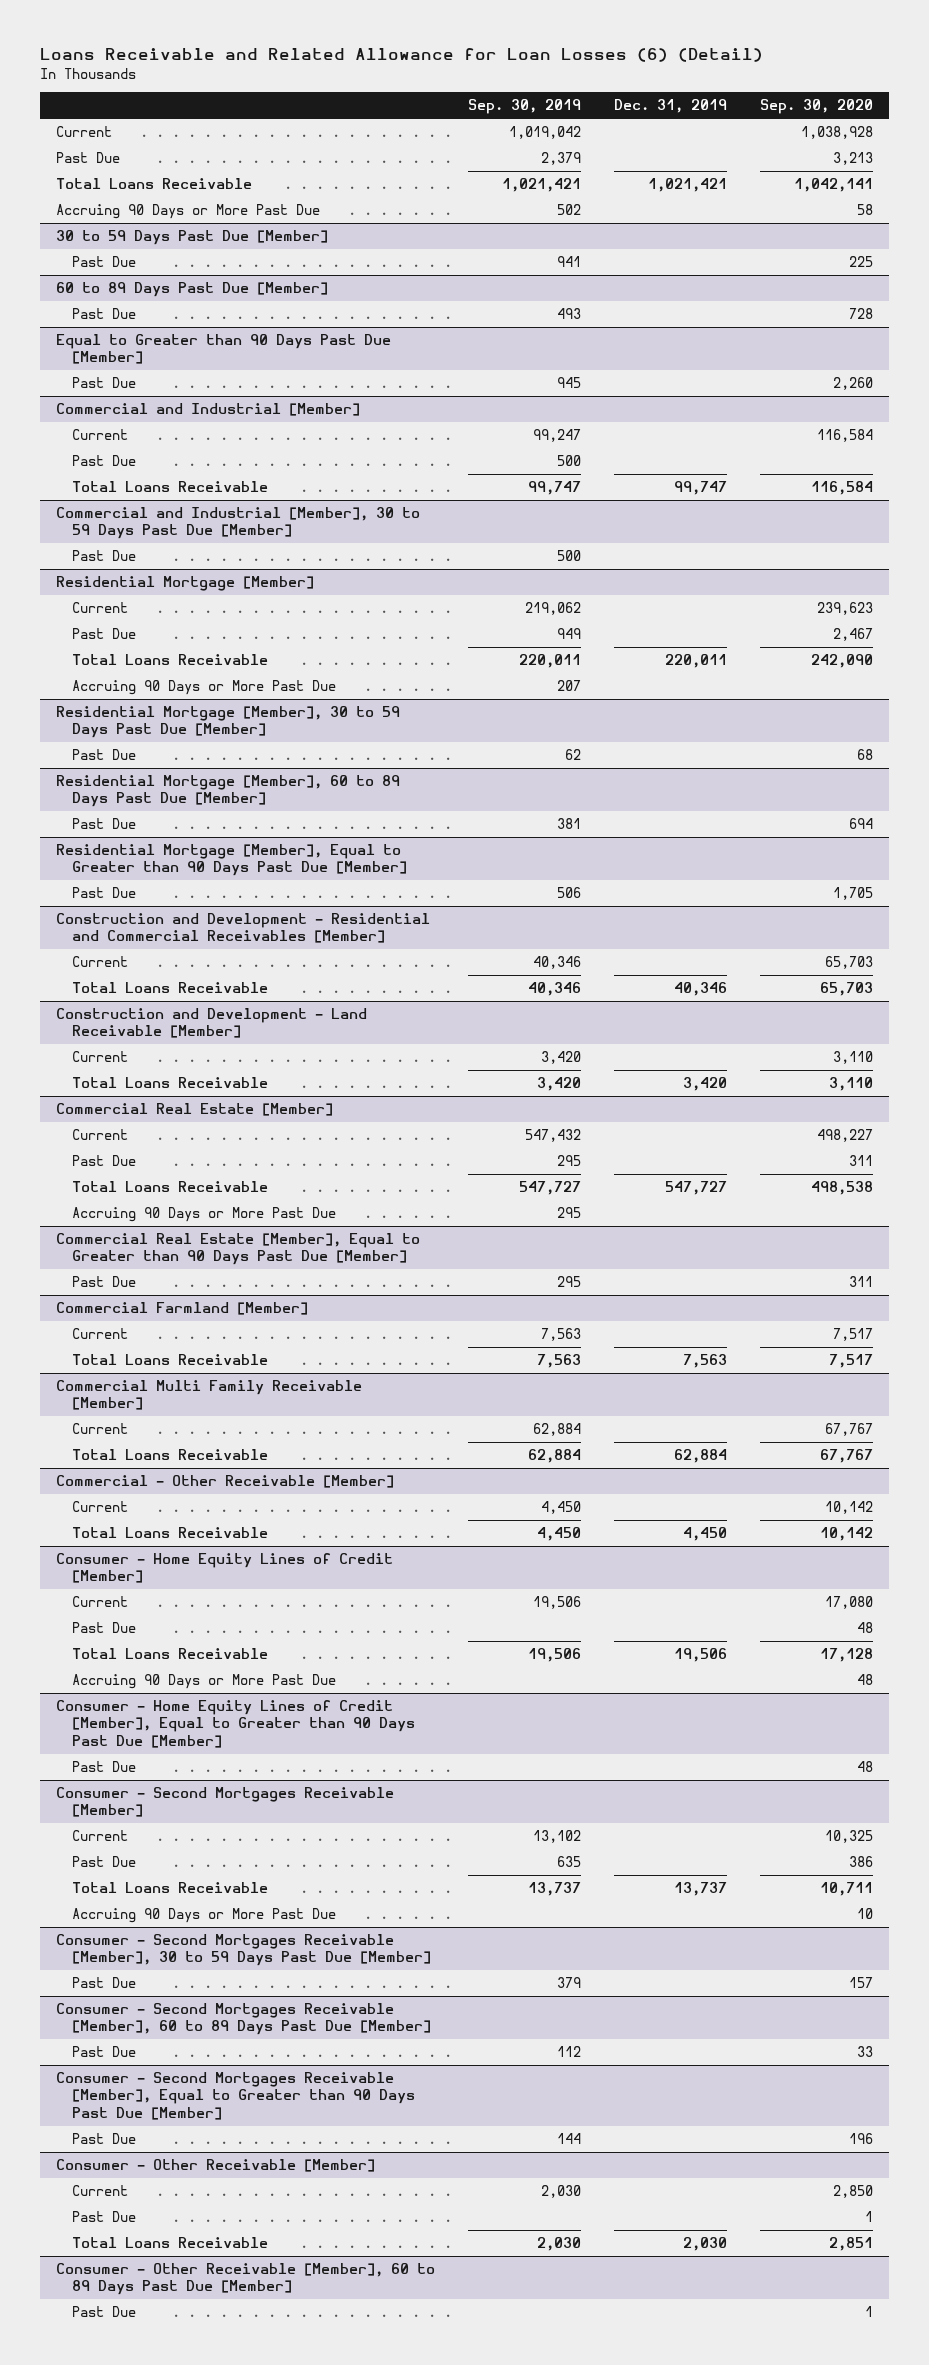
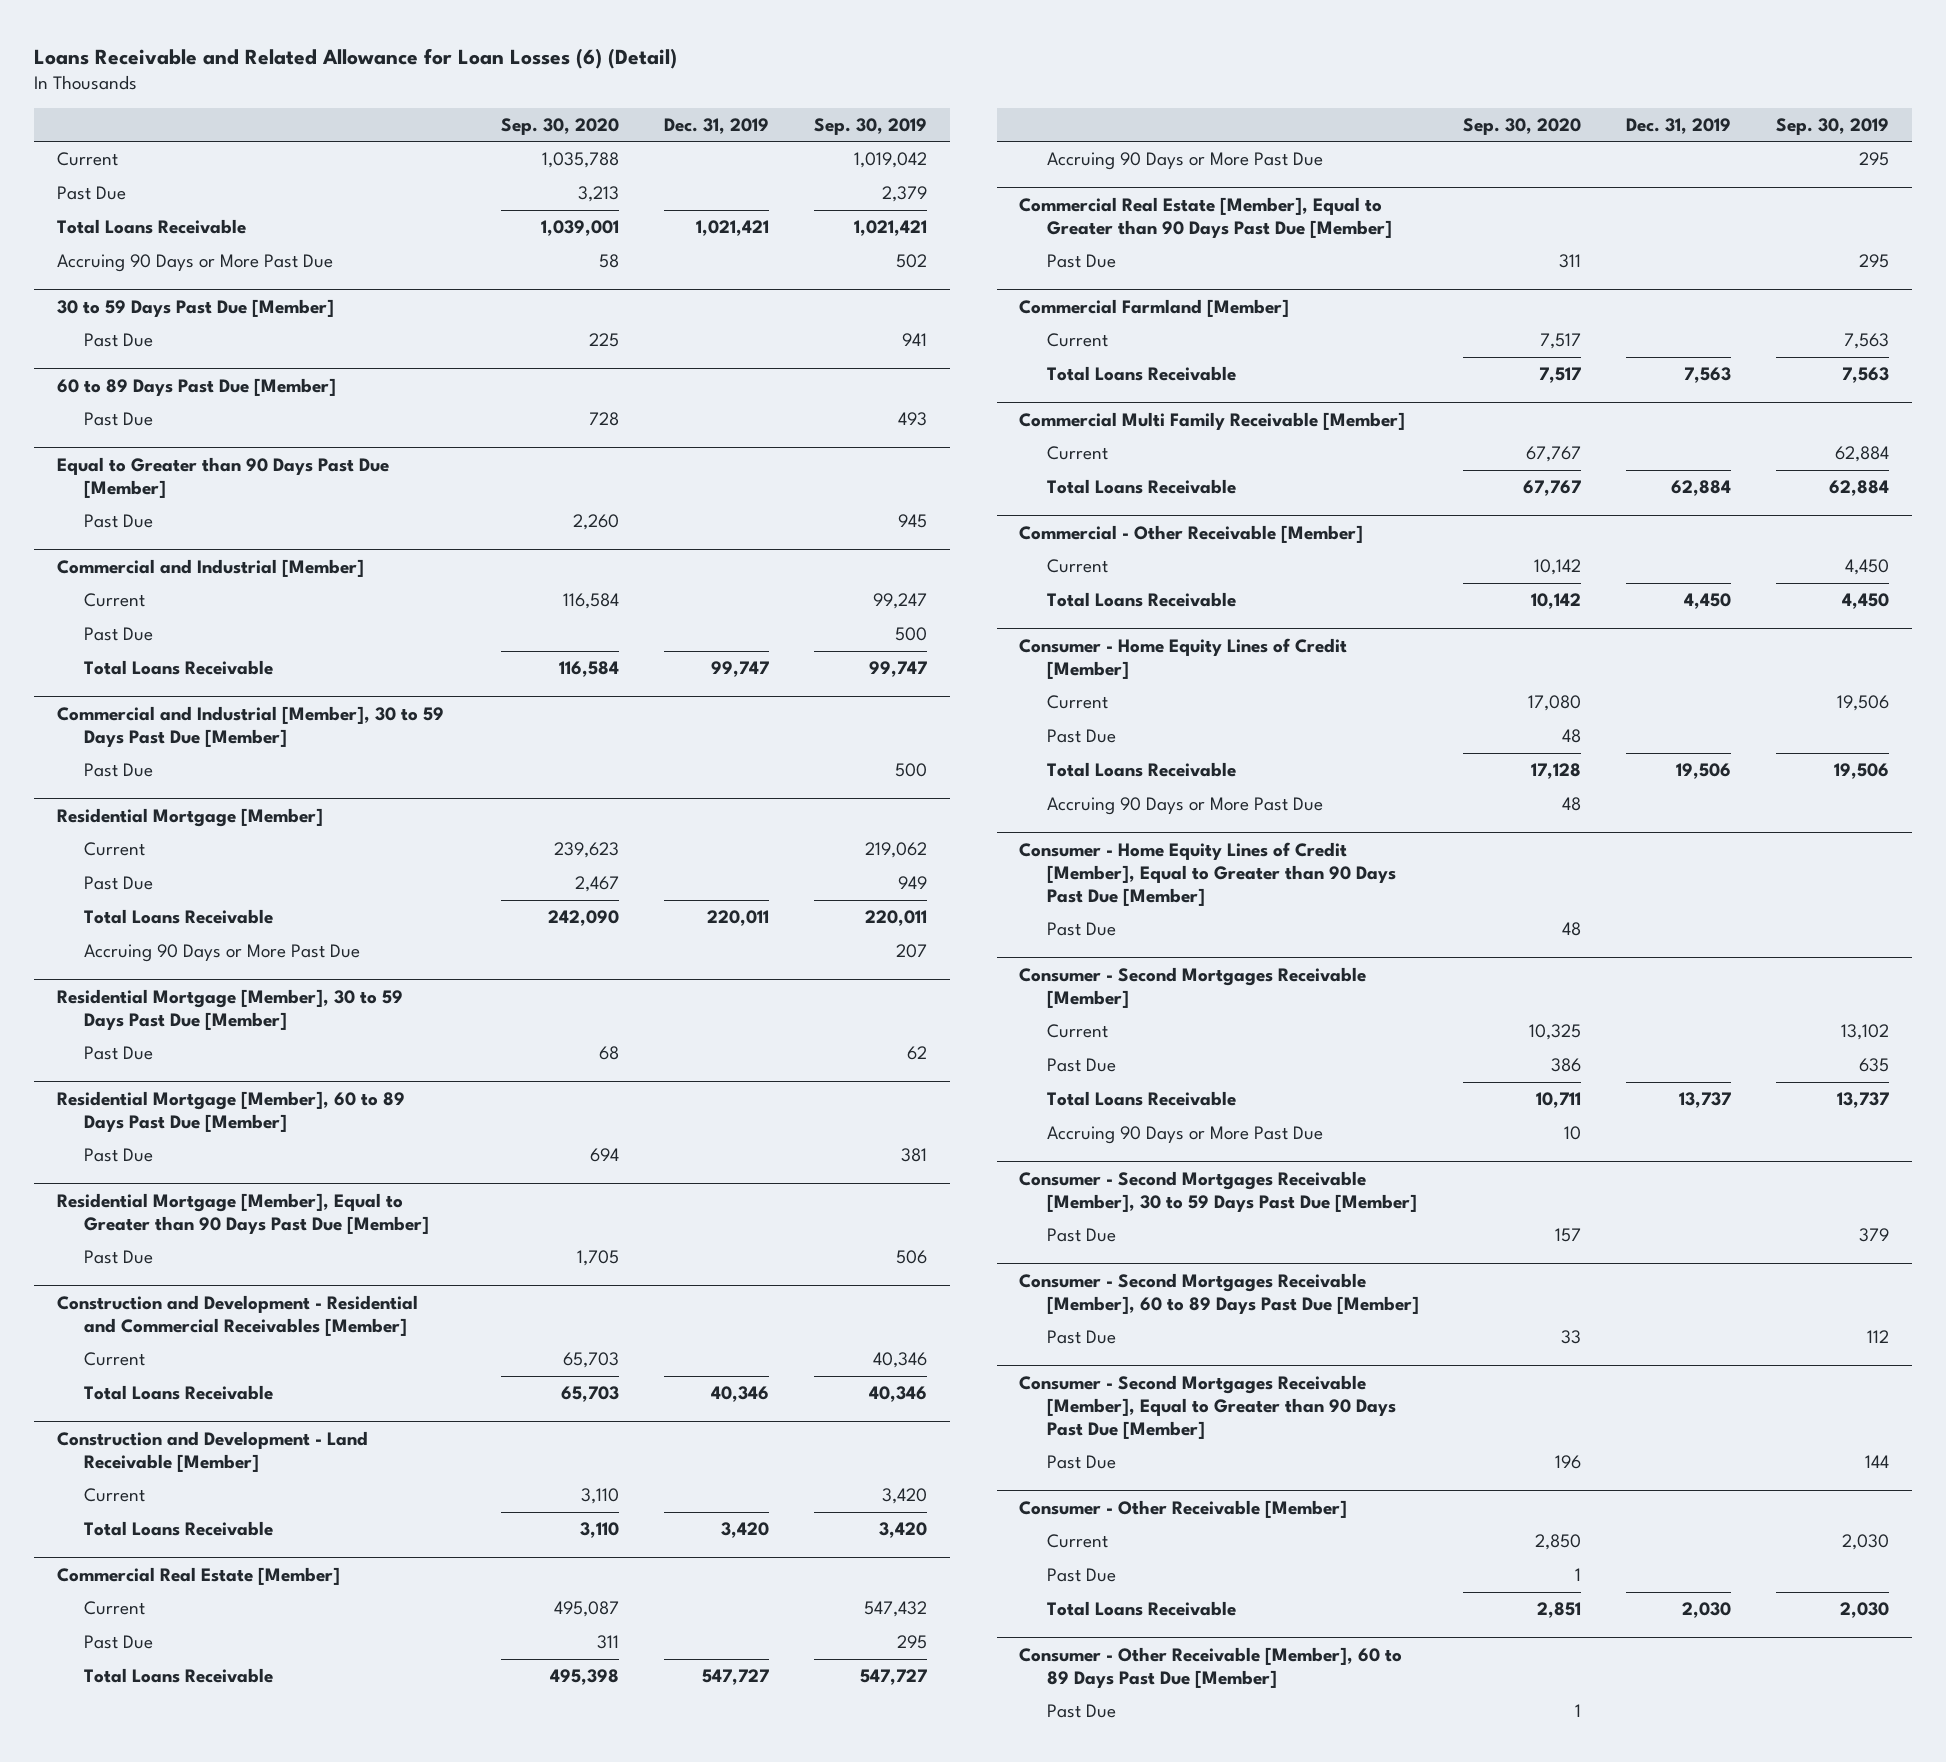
- | Sep. 30, 2019 | Dec. 31, 2019 | Sep. 30, 2020
+ | Sep. 30, 2020 | Dec. 31, 2019 | Sep. 30, 2019
- Current | 1,019,042 | | 1,038,928
+ Current | 1,035,788 | | 1,019,042
- Total Loans Receivable | 1,021,421 | 1,021,421 | 1,042,141
+ Total Loans Receivable | 1,039,001 | 1,021,421 | 1,021,421
@ Commercial Real Estate [Member]
- Current | 547,432 | | 498,227
+ Current | 495,087 | | 547,432
- Total Loans Receivable | 547,727 | 547,727 | 498,538
+ Total Loans Receivable | 495,398 | 547,727 | 547,727

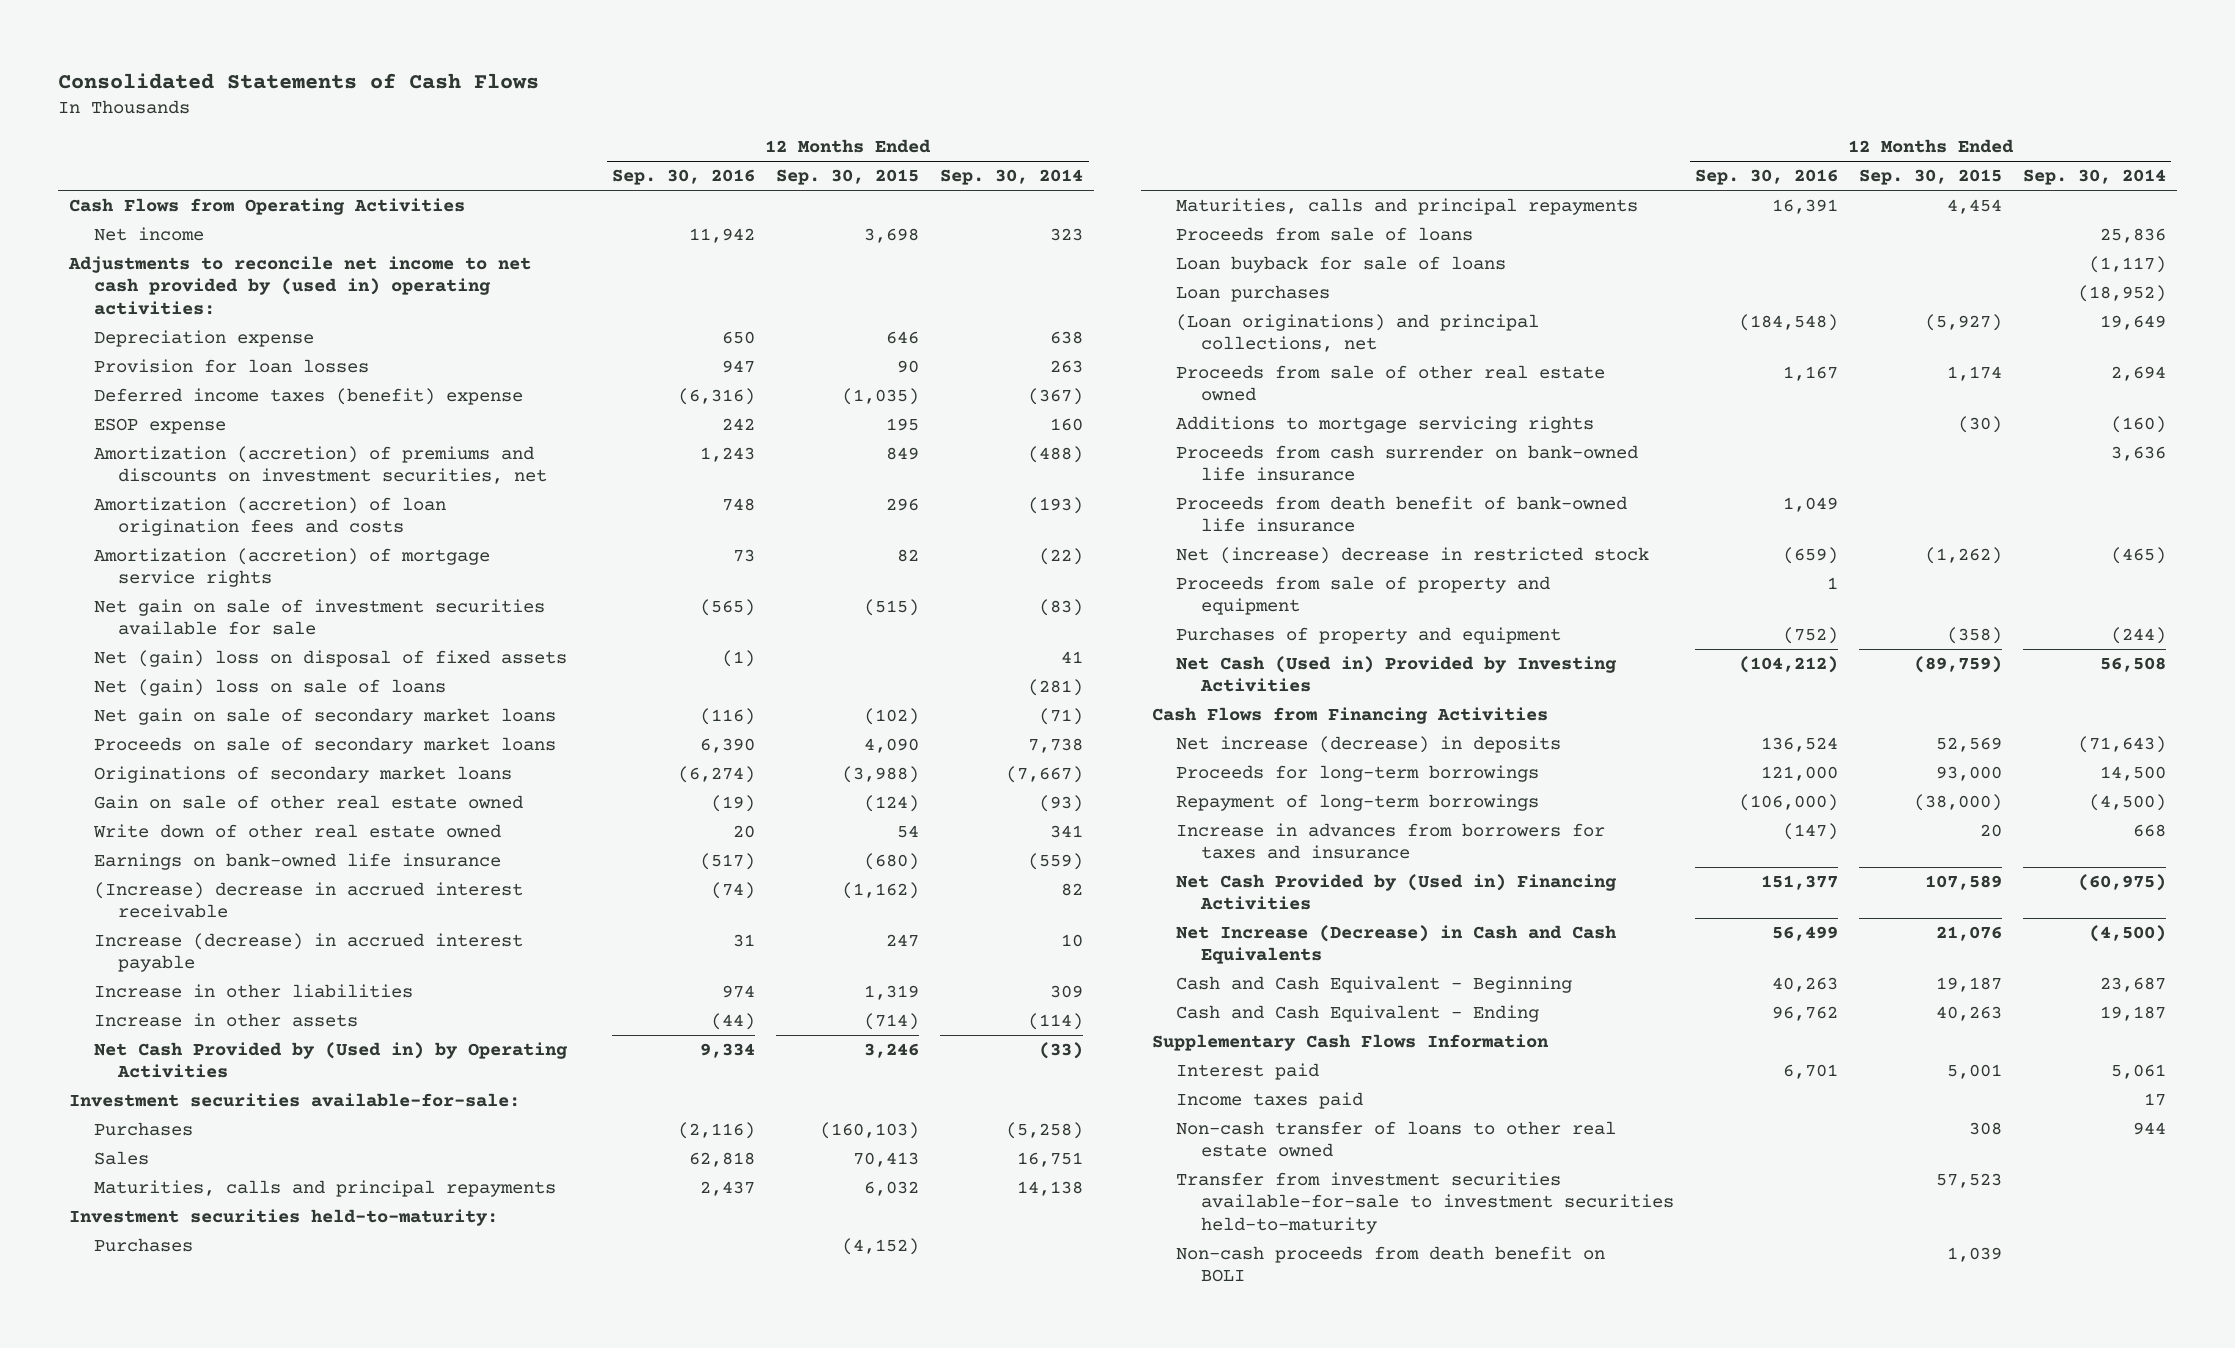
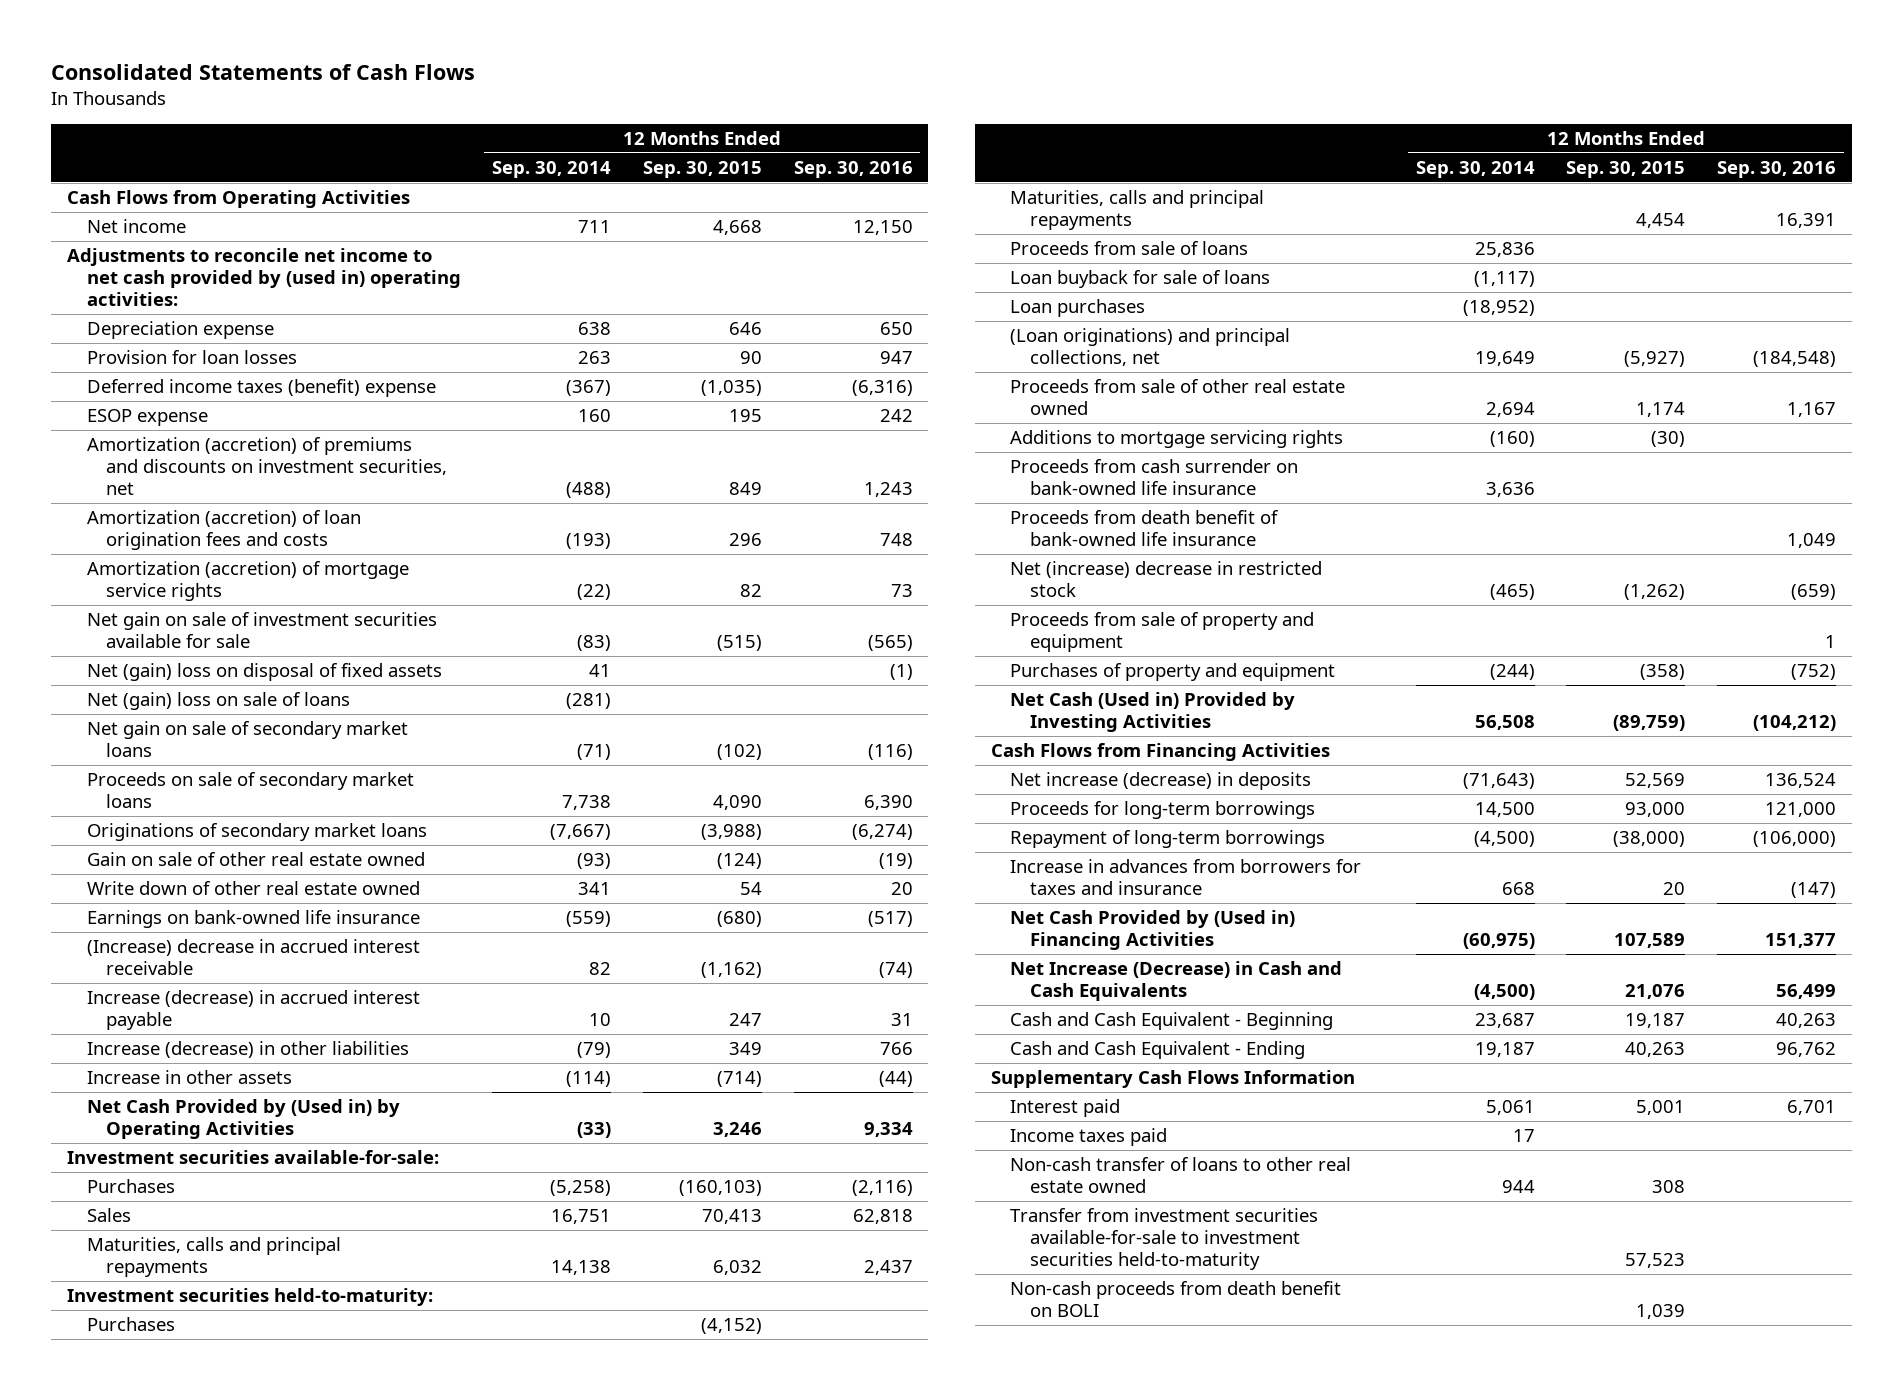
- | 12 Months Ended Sep. 30, 2016 | 12 Months Ended Sep. 30, 2015 | 12 Months Ended Sep. 30, 2014
+ | 12 Months Ended Sep. 30, 2014 | 12 Months Ended Sep. 30, 2015 | 12 Months Ended Sep. 30, 2016
- Net income | 11,942 | 3,698 | 323
+ Net income | 711 | 4,668 | 12,150
- Increase in other liabilities | 974 | 1,319 | 309
+ Increase (decrease) in other liabilities | (79) | 349 | 766

